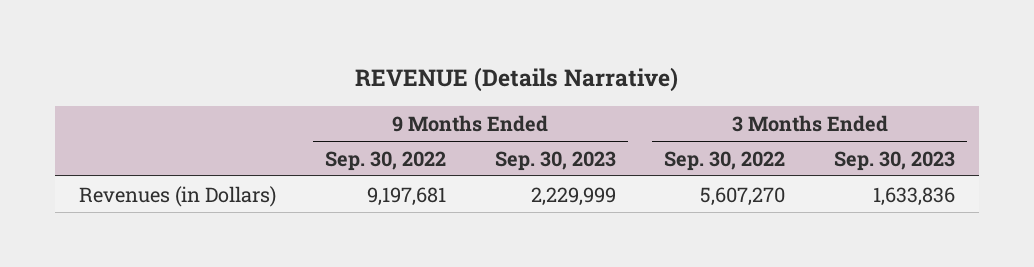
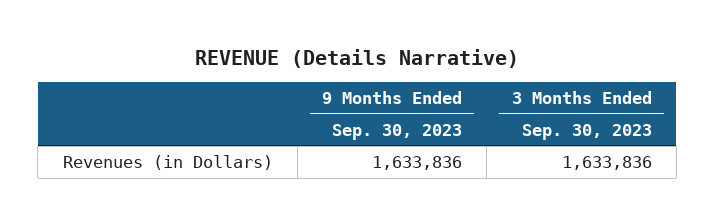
- | 9 Months Ended Sep. 30, 2022 | 9 Months Ended Sep. 30, 2023 | 3 Months Ended Sep. 30, 2022 | 3 Months Ended Sep. 30, 2023
+ | 9 Months Ended Sep. 30, 2023 | 3 Months Ended Sep. 30, 2023
- Revenues (in Dollars) | 9,197,681 | 2,229,999 | 5,607,270 | 1,633,836
+ Revenues (in Dollars) | 1,633,836 | 1,633,836

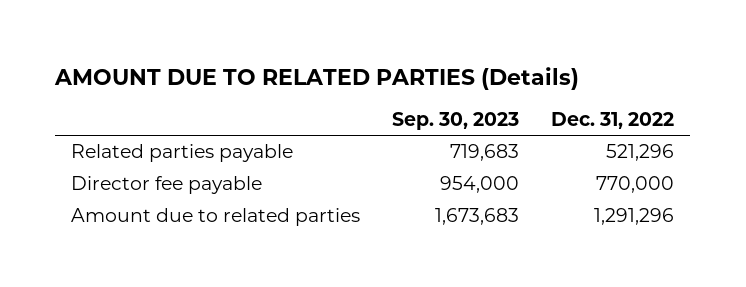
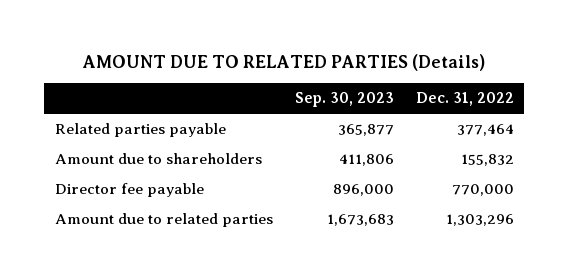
- Related parties payable | 719,683 | 521,296
- Director fee payable | 954,000 | 770,000
- Amount due to related parties | 1,673,683 | 1,291,296
+ Related parties payable | 365,877 | 377,464
+ Amount due to shareholders | 411,806 | 155,832
+ Director fee payable | 896,000 | 770,000
+ Amount due to related parties | 1,673,683 | 1,303,296

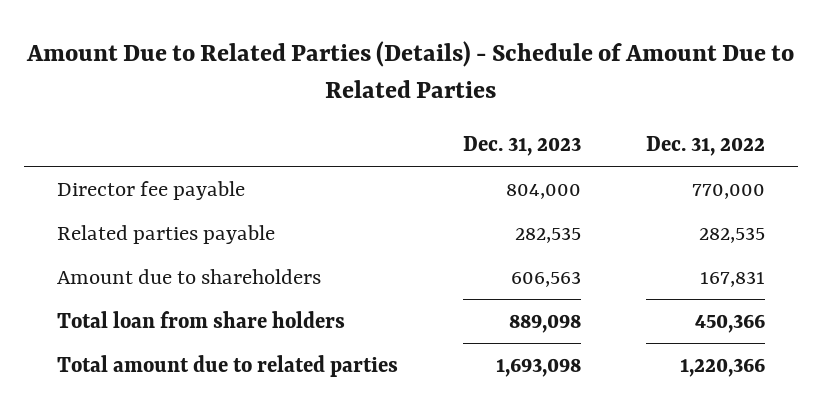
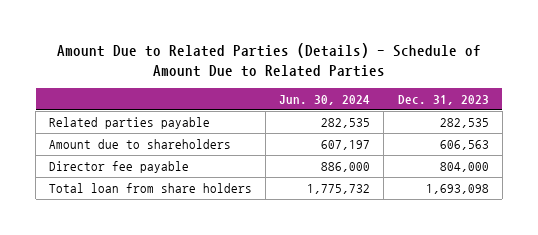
- | Dec. 31, 2023 | Dec. 31, 2022
+ | Jun. 30, 2024 | Dec. 31, 2023
- Total loan from share holders | 889,098 | 450,366
- Total amount due to related parties | 1,693,098 | 1,220,366
moved down: Director fee payable | 886,000 | 804,000
+ Total loan from share holders | 1,775,732 | 1,693,098

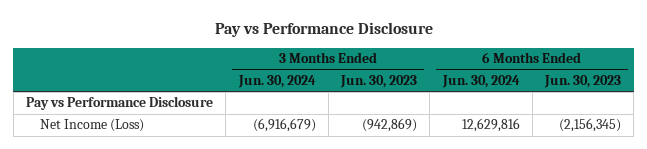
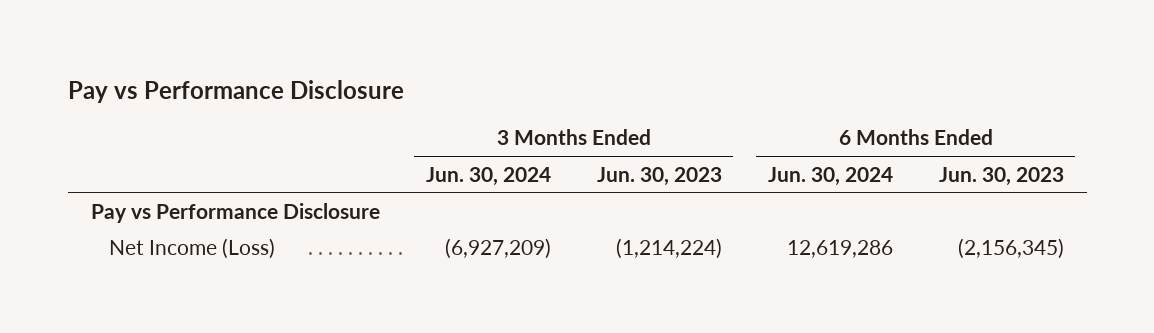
- Net Income (Loss) | (6,916,679) | (942,869) | 12,629,816 | (2,156,345)
+ Net Income (Loss) | (6,927,209) | (1,214,224) | 12,619,286 | (2,156,345)

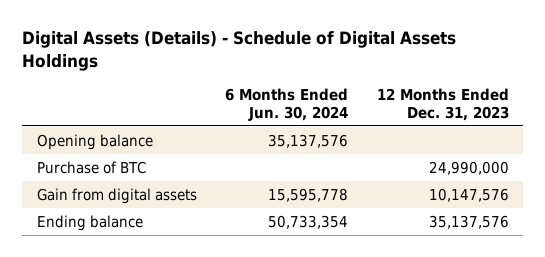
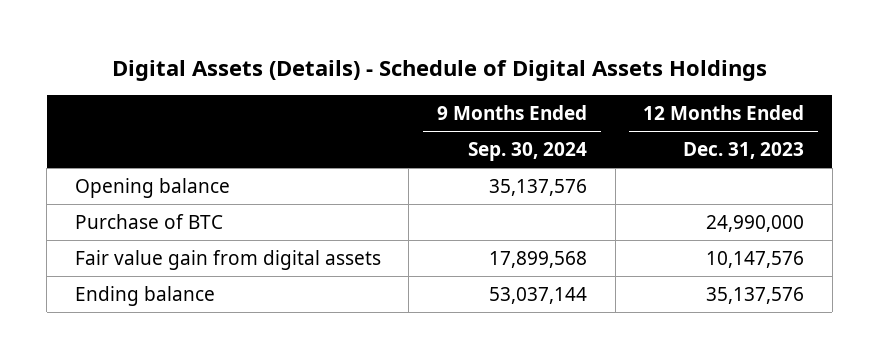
- | 6 Months Ended Jun. 30, 2024 | 12 Months Ended Dec. 31, 2023
+ | 9 Months Ended Sep. 30, 2024 | 12 Months Ended Dec. 31, 2023
- Gain from digital assets | 15,595,778 | 10,147,576
+ Fair value gain from digital assets | 17,899,568 | 10,147,576

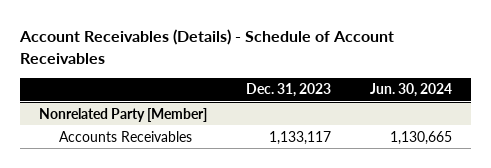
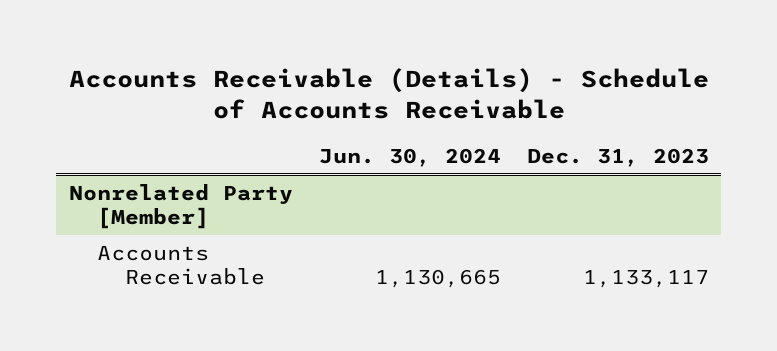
- Account Receivables (Details) - Schedule of Account Receivables
+ Accounts Receivable (Details) - Schedule of Accounts Receivable
- | Dec. 31, 2023 | Jun. 30, 2024
+ | Jun. 30, 2024 | Dec. 31, 2023
@ Nonrelated Party [Member]
- Accounts Receivables | 1,133,117 | 1,130,665
+ Accounts Receivable | 1,130,665 | 1,133,117

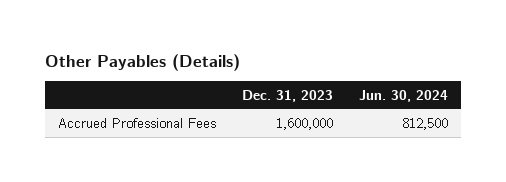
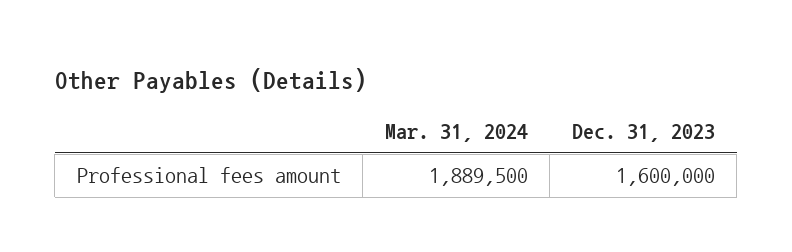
- | Dec. 31, 2023 | Jun. 30, 2024
+ | Mar. 31, 2024 | Dec. 31, 2023
- Accrued Professional Fees | 1,600,000 | 812,500
+ Professional fees amount | 1,889,500 | 1,600,000

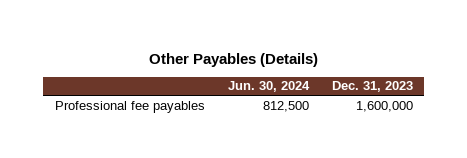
- | Mar. 31, 2024 | Dec. 31, 2023
+ | Jun. 30, 2024 | Dec. 31, 2023
- Professional fees amount | 1,889,500 | 1,600,000
+ Professional fee payables | 812,500 | 1,600,000

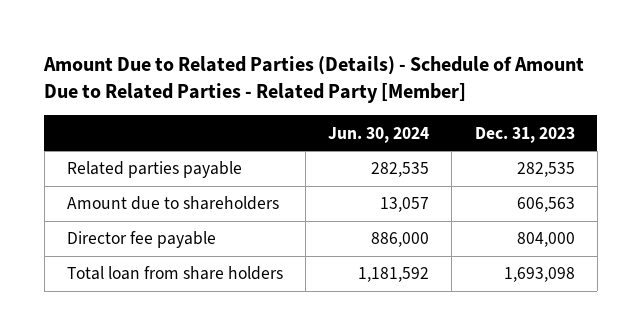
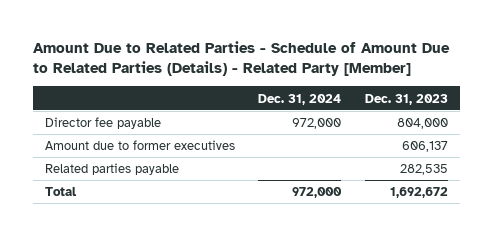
- Amount Due to Related Parties (Details) - Schedule of Amount Due to Related Parties - Related Party [Member]
+ Amount Due to Related Parties - Schedule of Amount Due to Related Parties (Details) - Related Party [Member]
- | Jun. 30, 2024 | Dec. 31, 2023
+ | Dec. 31, 2024 | Dec. 31, 2023
- Amount due to shareholders | 13,057 | 606,563
- Total loan from share holders | 1,181,592 | 1,693,098
+ Amount due to former executives | | 606,137
moved down: Related parties payable | | 282,535
+ Total | 972,000 | 1,692,672

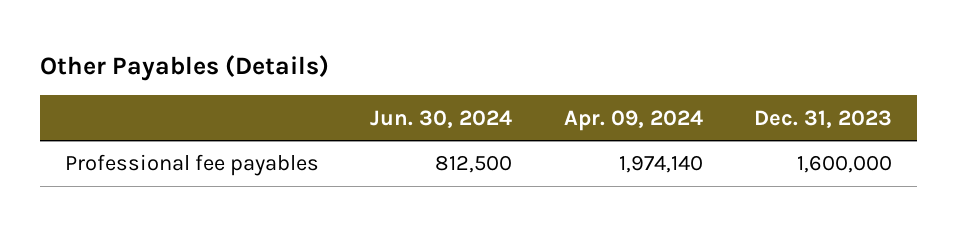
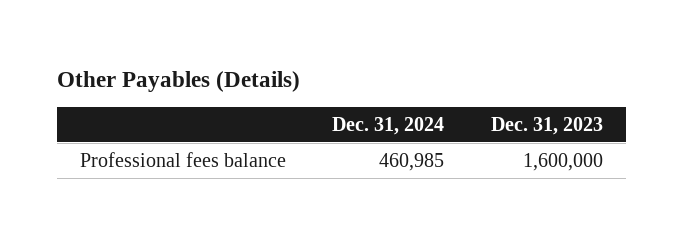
- | Jun. 30, 2024 | Apr. 09, 2024 | Dec. 31, 2023
+ | Dec. 31, 2024 | Dec. 31, 2023
- Professional fee payables | 812,500 | 1,974,140 | 1,600,000
+ Professional fees balance | 460,985 | 1,600,000

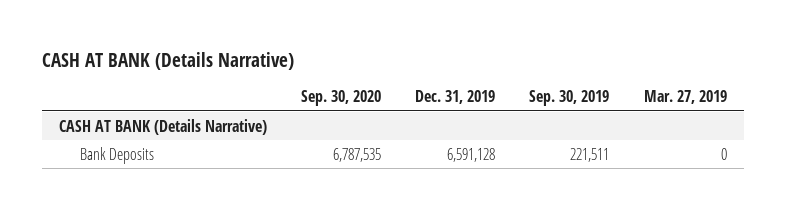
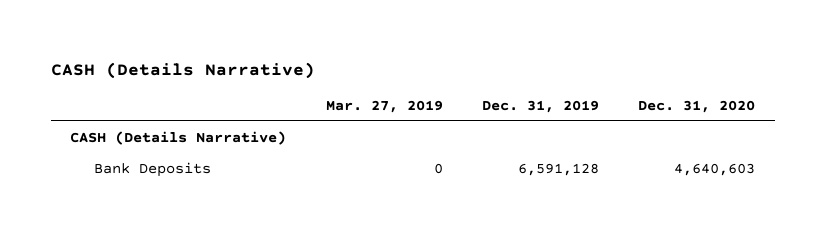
- CASH AT BANK (Details Narrative)
+ CASH (Details Narrative)
- | Sep. 30, 2020 | Dec. 31, 2019 | Sep. 30, 2019 | Mar. 27, 2019
+ | Mar. 27, 2019 | Dec. 31, 2019 | Dec. 31, 2020
- CASH AT BANK (Details Narrative)
+ CASH (Details Narrative)

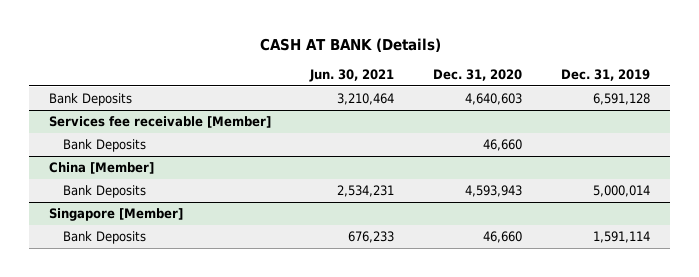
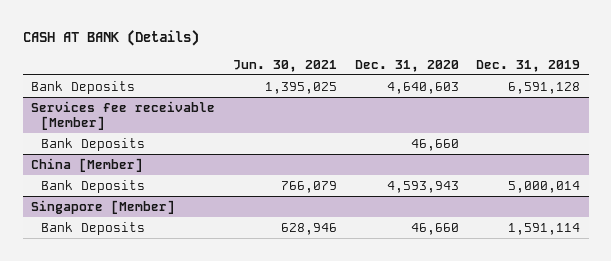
- Bank Deposits | 3,210,464 | 4,640,603 | 6,591,128
+ Bank Deposits | 1,395,025 | 4,640,603 | 6,591,128
@ China [Member]
- Bank Deposits | 2,534,231 | 4,593,943 | 5,000,014
+ Bank Deposits | 766,079 | 4,593,943 | 5,000,014
@ Singapore [Member]
- Bank Deposits | 676,233 | 46,660 | 1,591,114
+ Bank Deposits | 628,946 | 46,660 | 1,591,114

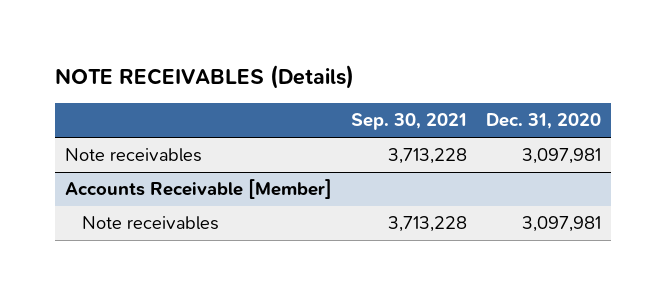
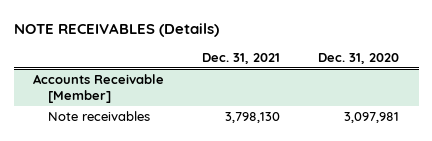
- | Sep. 30, 2021 | Dec. 31, 2020
+ | Dec. 31, 2021 | Dec. 31, 2020
- Note receivables | 3,713,228 | 3,097,981

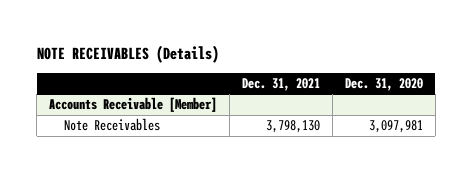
@ Accounts Receivable [Member]
- Note receivables | 3,798,130 | 3,097,981
+ Note Receivables | 3,798,130 | 3,097,981

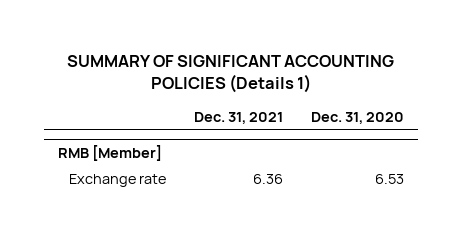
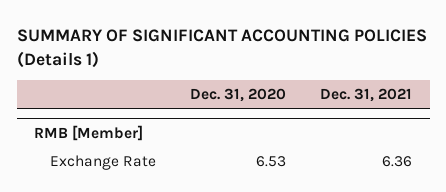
- | Dec. 31, 2021 | Dec. 31, 2020
+ | Dec. 31, 2020 | Dec. 31, 2021
@ RMB [Member]
- Exchange rate | 6.36 | 6.53
+ Exchange Rate | 6.53 | 6.36

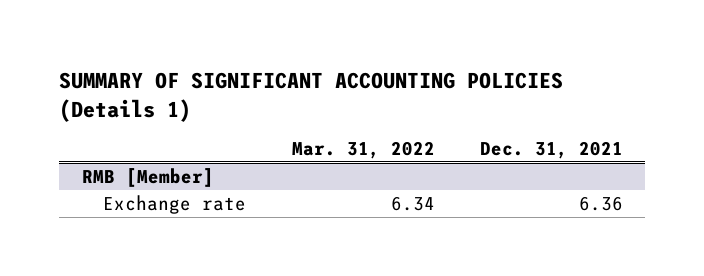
- | Dec. 31, 2020 | Dec. 31, 2021
+ | Mar. 31, 2022 | Dec. 31, 2021
@ RMB [Member]
- Exchange Rate | 6.53 | 6.36
+ Exchange rate | 6.34 | 6.36

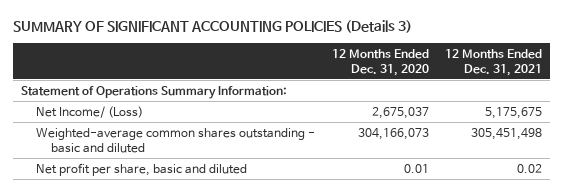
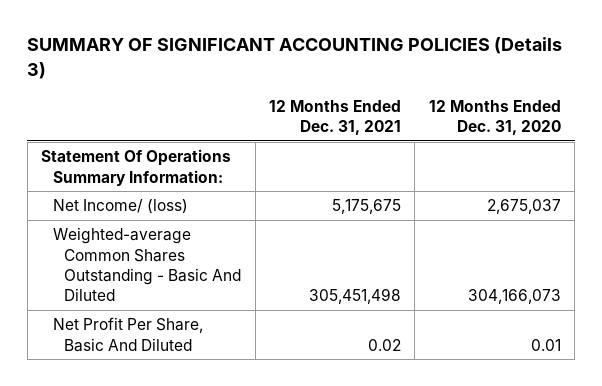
- | 12 Months Ended Dec. 31, 2020 | 12 Months Ended Dec. 31, 2021
+ | 12 Months Ended Dec. 31, 2021 | 12 Months Ended Dec. 31, 2020
- Statement of Operations Summary Information:
- Net Income/ (Loss) | 2,675,037 | 5,175,675
- Weighted-average common shares outstanding - basic and diluted | 304,166,073 | 305,451,498
- Net profit per share, basic and diluted | 0.01 | 0.02
+ Statement Of Operations Summary Information:
+ Net Income/ (loss) | 5,175,675 | 2,675,037
+ Weighted-average Common Shares Outstanding - Basic And Diluted | 305,451,498 | 304,166,073
+ Net Profit Per Share, Basic And Diluted | 0.02 | 0.01

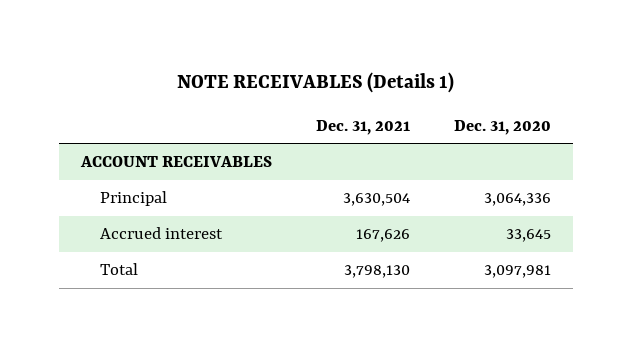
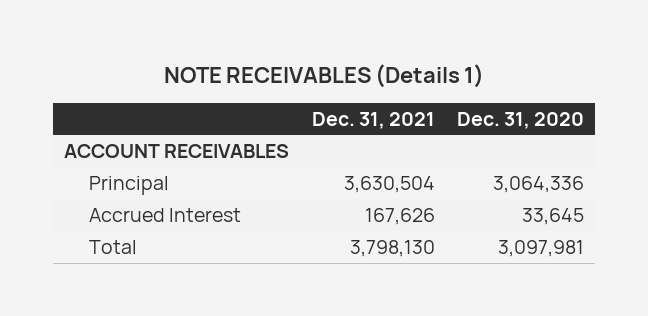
- Accrued interest | 167,626 | 33,645
+ Accrued Interest | 167,626 | 33,645

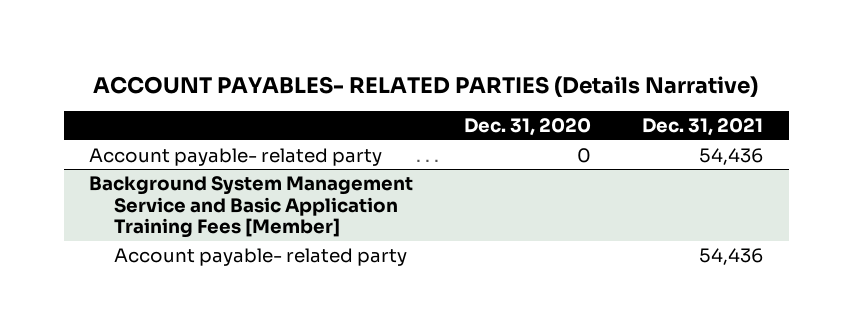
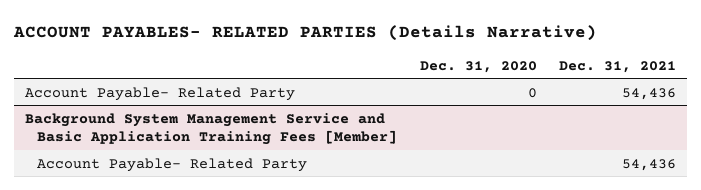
- Account payable- related party | 0 | 54,436
+ Account Payable- Related Party | 0 | 54,436
@ Background System Management Service and Basic Application Training Fees [Member]
- Account payable- related party | | 54,436
+ Account Payable- Related Party | | 54,436

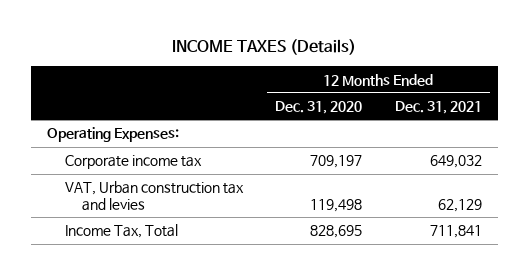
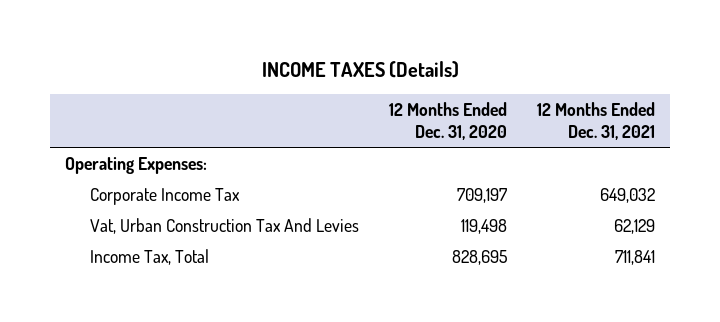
- Corporate income tax | 709,197 | 649,032
- VAT, Urban construction tax and levies | 119,498 | 62,129
+ Corporate Income Tax | 709,197 | 649,032
+ Vat, Urban Construction Tax And Levies | 119,498 | 62,129

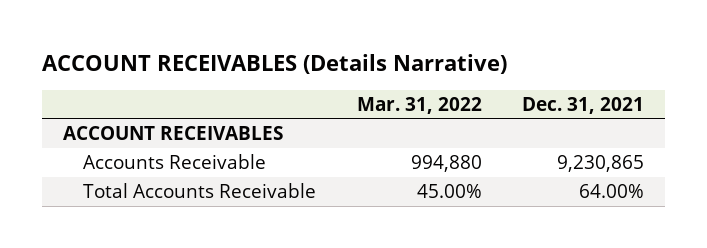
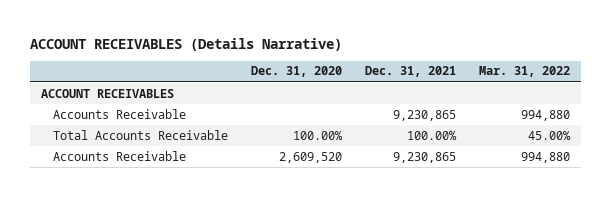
- | Mar. 31, 2022 | Dec. 31, 2021
+ | Dec. 31, 2020 | Dec. 31, 2021 | Mar. 31, 2022
- Total Accounts Receivable | 45.00% | 64.00%
+ Total Accounts Receivable | 100.00% | 100.00% | 45.00%
+ Accounts Receivable | 2,609,520 | 9,230,865 | 994,880

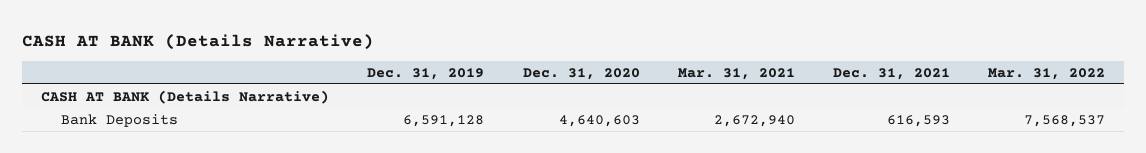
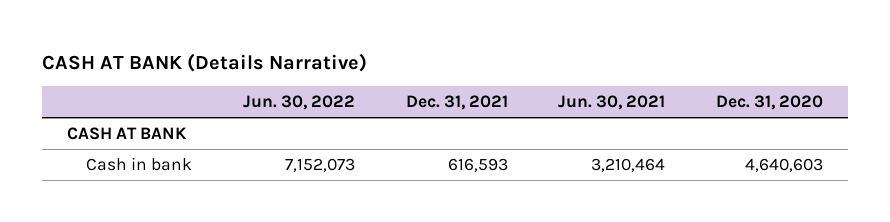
- | Dec. 31, 2019 | Dec. 31, 2020 | Mar. 31, 2021 | Dec. 31, 2021 | Mar. 31, 2022
+ | Jun. 30, 2022 | Dec. 31, 2021 | Jun. 30, 2021 | Dec. 31, 2020
- CASH AT BANK (Details Narrative)
- Bank Deposits | 6,591,128 | 4,640,603 | 2,672,940 | 616,593 | 7,568,537
+ CASH AT BANK
+ Cash in bank | 7,152,073 | 616,593 | 3,210,464 | 4,640,603

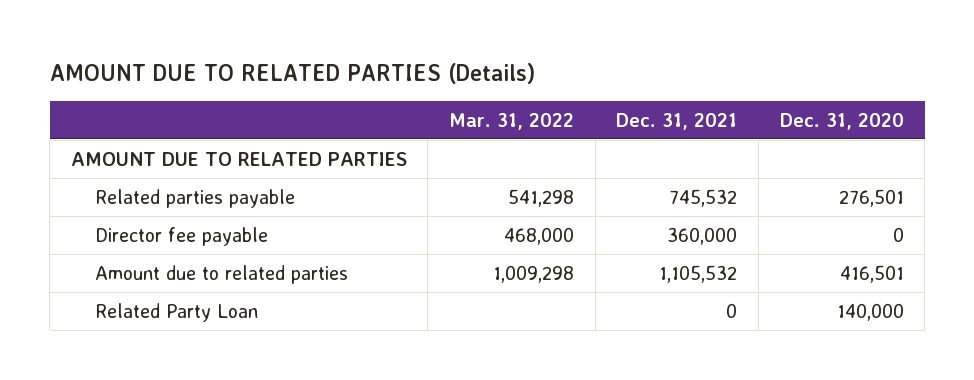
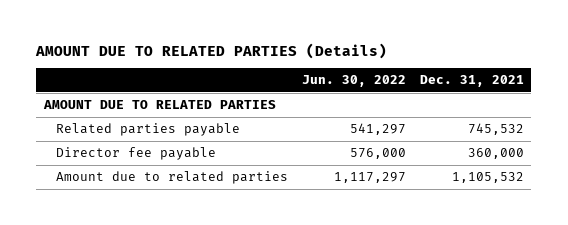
- | Mar. 31, 2022 | Dec. 31, 2021 | Dec. 31, 2020
+ | Jun. 30, 2022 | Dec. 31, 2021
- Related Party Loan | | 0 | 140,000

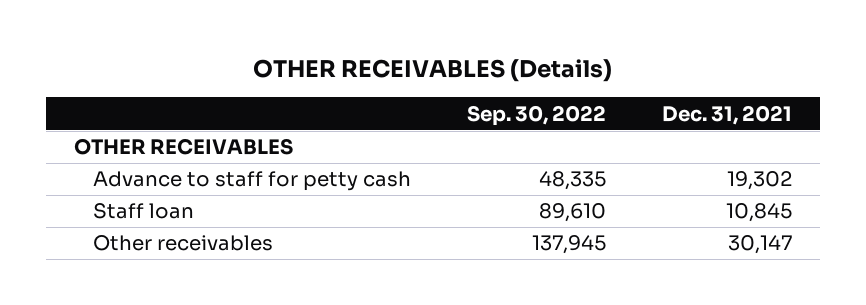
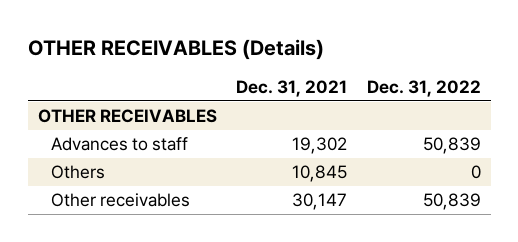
- | Sep. 30, 2022 | Dec. 31, 2021
+ | Dec. 31, 2021 | Dec. 31, 2022
- Advance to staff for petty cash | 48,335 | 19,302
- Staff loan | 89,610 | 10,845
+ Advances to staff | 19,302 | 50,839
+ Others | 10,845 | 0

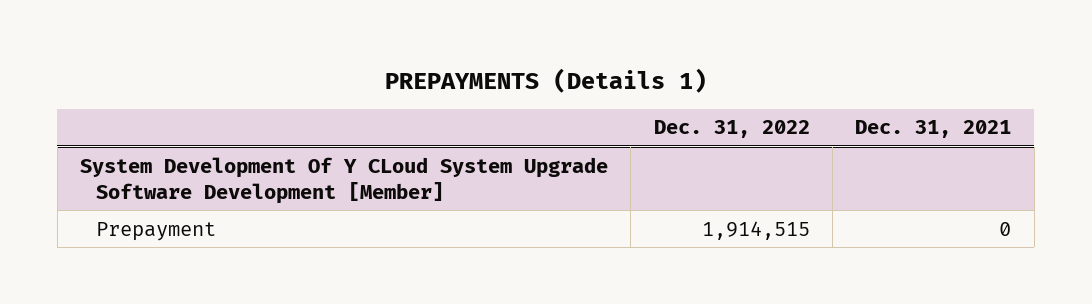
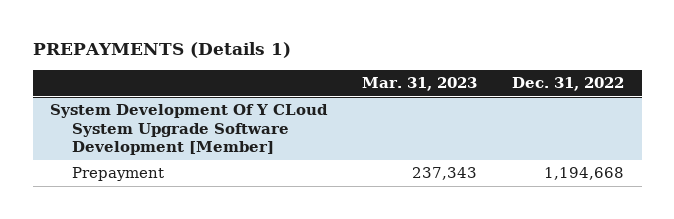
- | Dec. 31, 2022 | Dec. 31, 2021
+ | Mar. 31, 2023 | Dec. 31, 2022
@ System Development Of Y CLoud System Upgrade Software Development [Member]
- Prepayment | 1,914,515 | 0
+ Prepayment | 237,343 | 1,194,668

